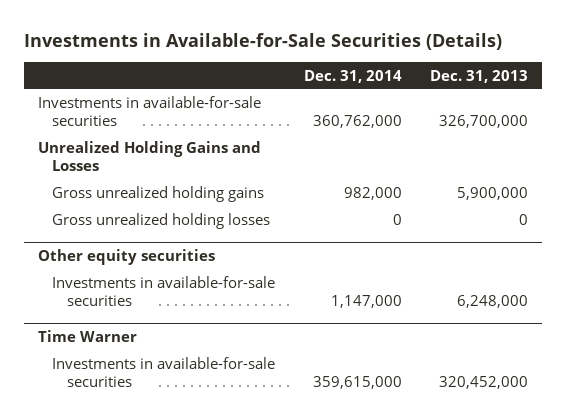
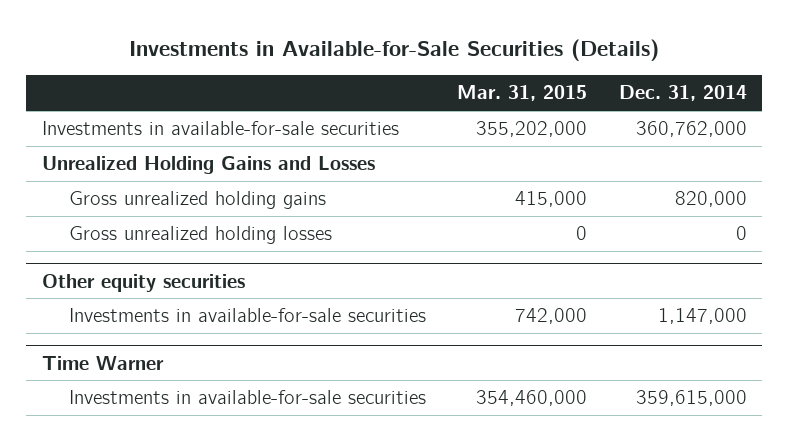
- | Dec. 31, 2014 | Dec. 31, 2013
+ | Mar. 31, 2015 | Dec. 31, 2014
- Gross unrealized holding gains | 982,000 | 5,900,000
+ Gross unrealized holding gains | 415,000 | 820,000

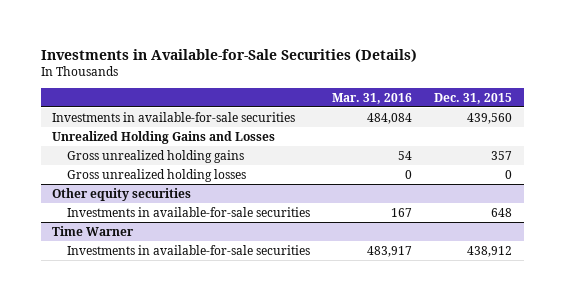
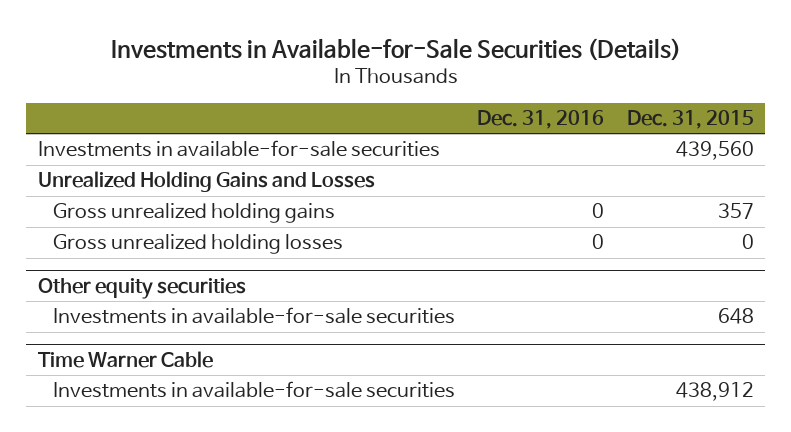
- | Mar. 31, 2016 | Dec. 31, 2015
+ | Dec. 31, 2016 | Dec. 31, 2015
- Time Warner
+ Time Warner Cable

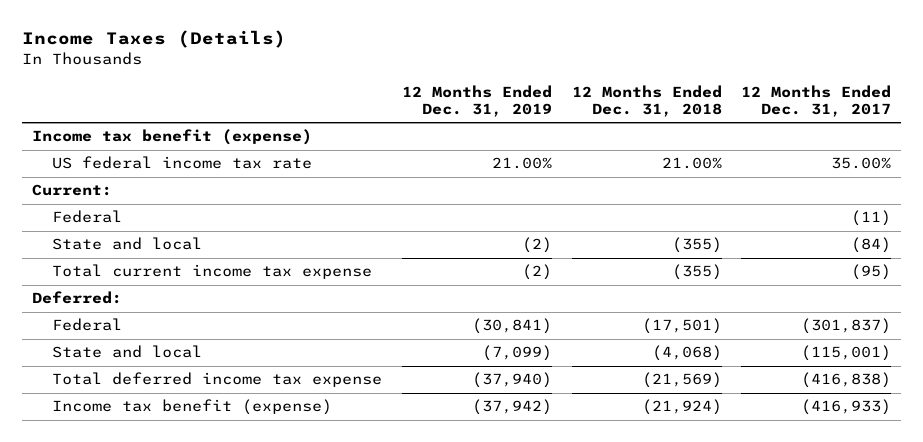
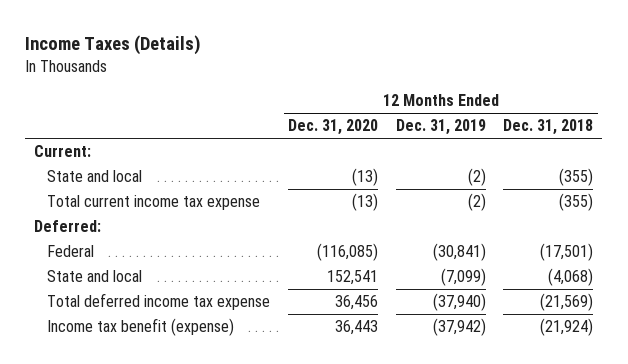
- | 12 Months Ended Dec. 31, 2019 | 12 Months Ended Dec. 31, 2018 | 12 Months Ended Dec. 31, 2017
+ | 12 Months Ended Dec. 31, 2020 | 12 Months Ended Dec. 31, 2019 | 12 Months Ended Dec. 31, 2018
- Income tax benefit (expense)
- US federal income tax rate | 21.00% | 21.00% | 35.00%
- Federal | | | (11)

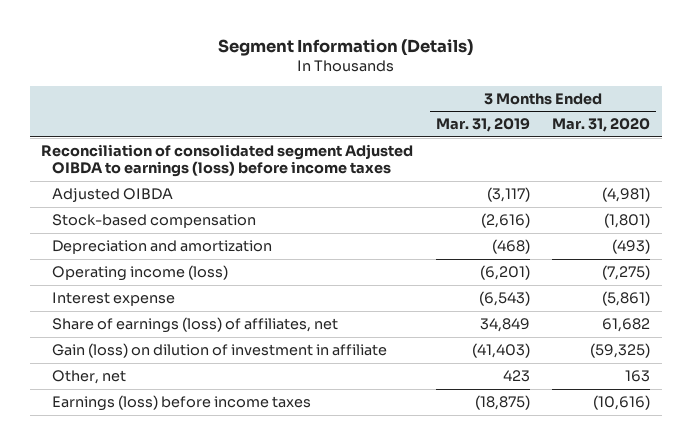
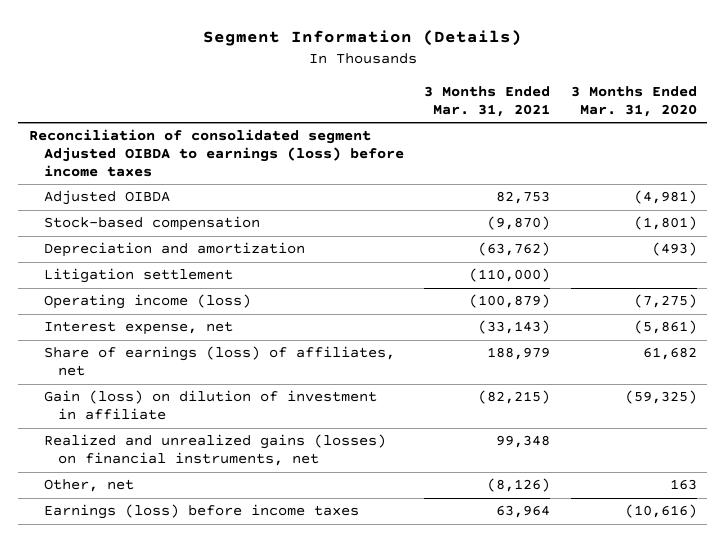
- | 3 Months Ended Mar. 31, 2019 | 3 Months Ended Mar. 31, 2020
+ | 3 Months Ended Mar. 31, 2021 | 3 Months Ended Mar. 31, 2020
+ Litigation settlement | (110,000) |
- Interest expense | (6,543) | (5,861)
+ Interest expense, net | (33,143) | (5,861)
+ Realized and unrealized gains (losses) on financial instruments, net | 99,348 |

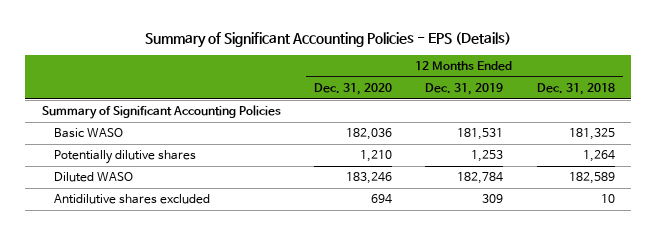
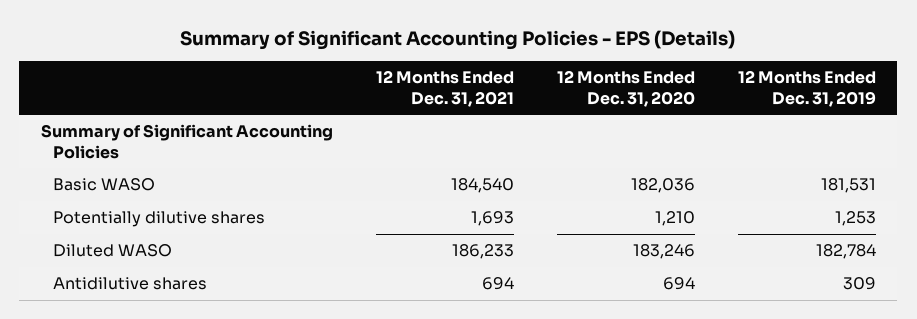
- | 12 Months Ended Dec. 31, 2020 | 12 Months Ended Dec. 31, 2019 | 12 Months Ended Dec. 31, 2018
+ | 12 Months Ended Dec. 31, 2021 | 12 Months Ended Dec. 31, 2020 | 12 Months Ended Dec. 31, 2019
- Antidilutive shares excluded | 694 | 309 | 10
+ Antidilutive shares | 694 | 694 | 309

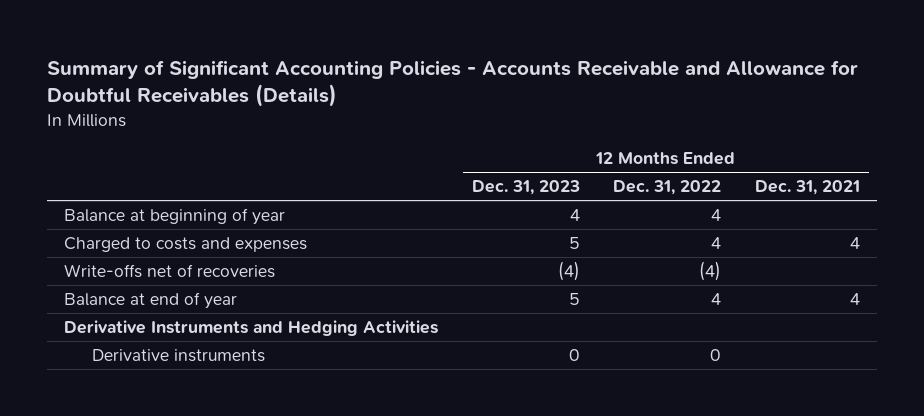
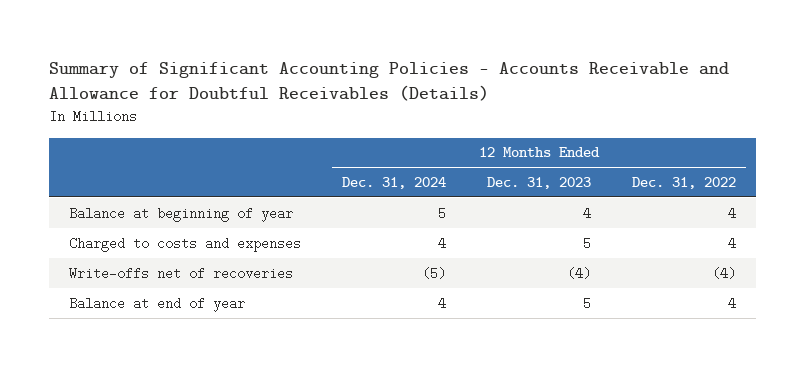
- | 12 Months Ended Dec. 31, 2023 | 12 Months Ended Dec. 31, 2022 | 12 Months Ended Dec. 31, 2021
+ | 12 Months Ended Dec. 31, 2024 | 12 Months Ended Dec. 31, 2023 | 12 Months Ended Dec. 31, 2022
- Derivative Instruments and Hedging Activities
- Derivative instruments | 0 | 0 |

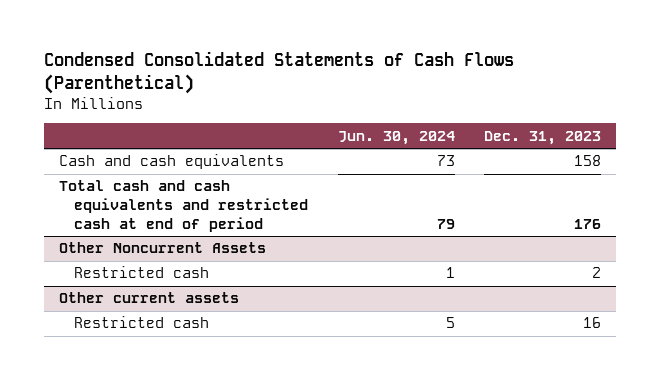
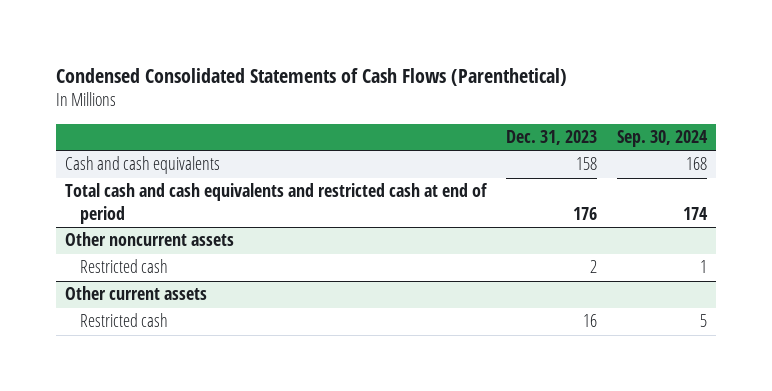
- | Jun. 30, 2024 | Dec. 31, 2023
+ | Dec. 31, 2023 | Sep. 30, 2024
- Other Noncurrent Assets
+ Other noncurrent assets

